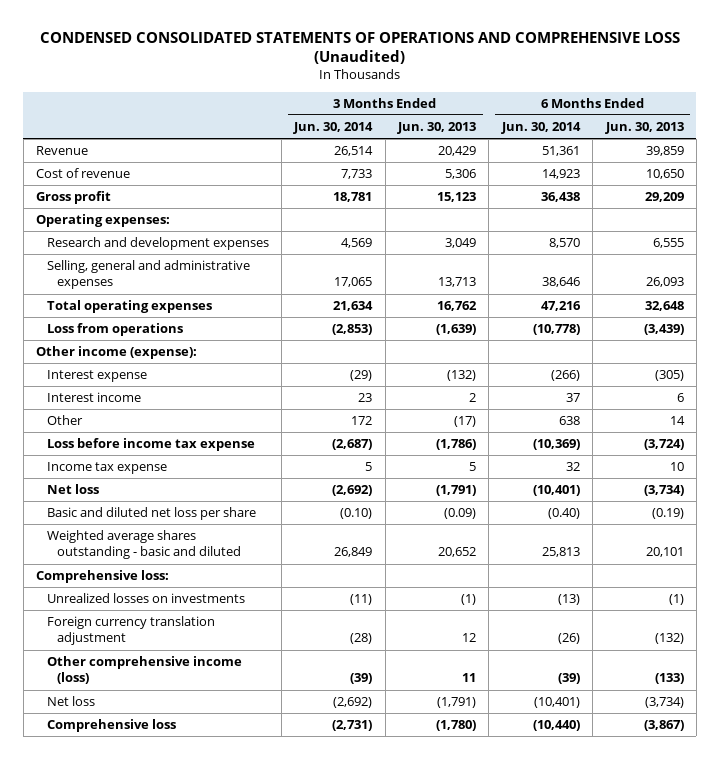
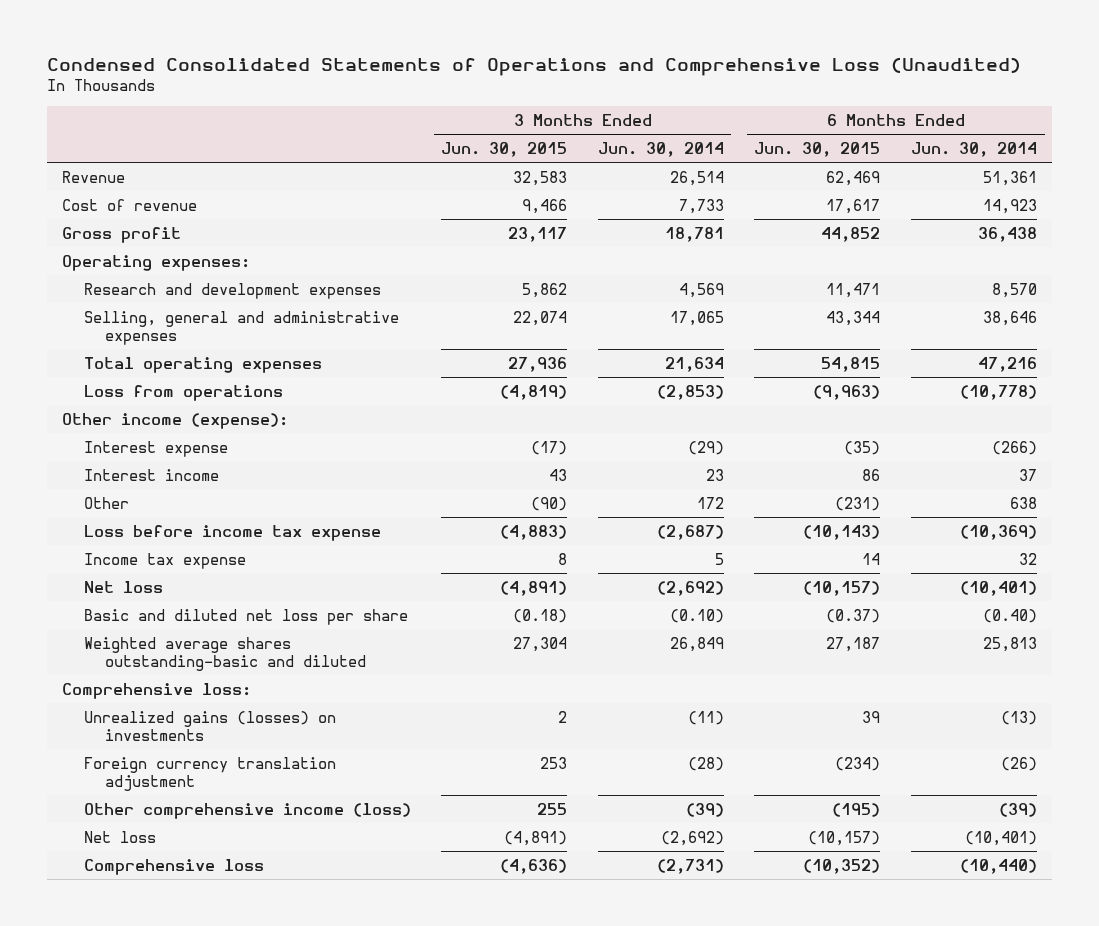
- CONDENSED CONSOLIDATED STATEMENTS OF OPERATIONS AND COMPREHENSIVE LOSS (Unaudited)
+ Condensed Consolidated Statements of Operations and Comprehensive Loss (Unaudited)
- | 3 Months Ended Jun. 30, 2014 | 3 Months Ended Jun. 30, 2013 | 6 Months Ended Jun. 30, 2014 | 6 Months Ended Jun. 30, 2013
+ | 3 Months Ended Jun. 30, 2015 | 3 Months Ended Jun. 30, 2014 | 6 Months Ended Jun. 30, 2015 | 6 Months Ended Jun. 30, 2014
- Weighted average shares outstanding - basic and diluted | 26,849 | 20,652 | 25,813 | 20,101
+ Weighted average shares outstanding-basic and diluted | 27,304 | 26,849 | 27,187 | 25,813
- Unrealized losses on investments | (11) | (1) | (13) | (1)
+ Unrealized gains (losses) on investments | 2 | (11) | 39 | (13)

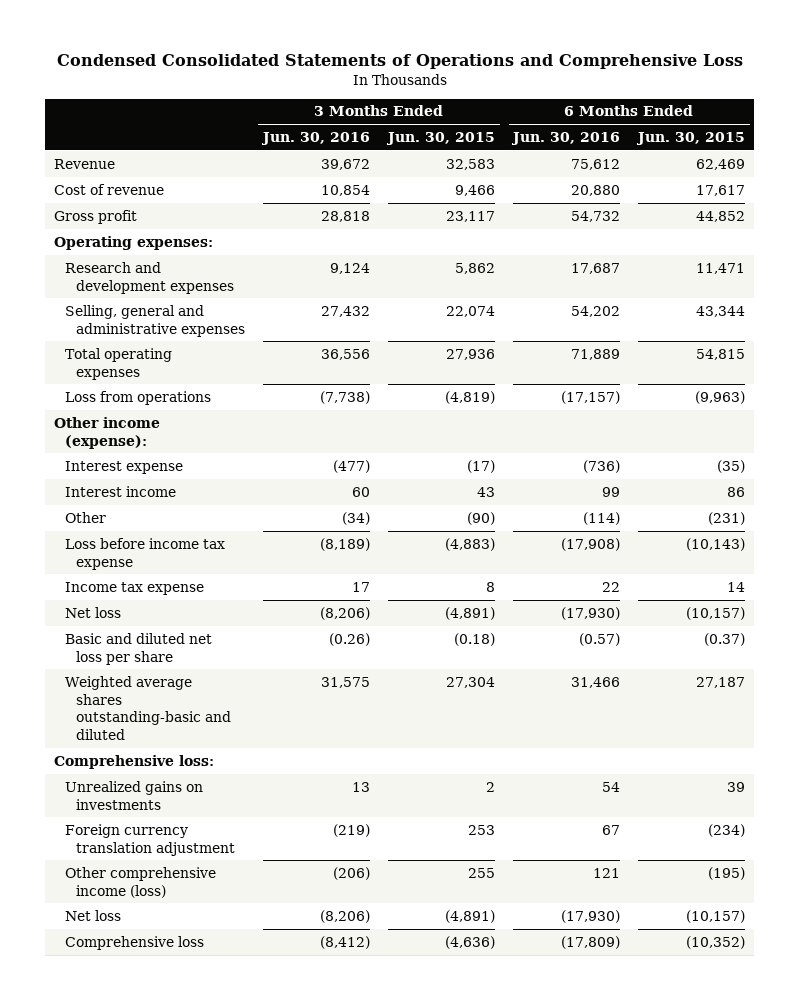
- Condensed Consolidated Statements of Operations and Comprehensive Loss (Unaudited)
+ Condensed Consolidated Statements of Operations and Comprehensive Loss
- | 3 Months Ended Jun. 30, 2015 | 3 Months Ended Jun. 30, 2014 | 6 Months Ended Jun. 30, 2015 | 6 Months Ended Jun. 30, 2014
+ | 3 Months Ended Jun. 30, 2016 | 3 Months Ended Jun. 30, 2015 | 6 Months Ended Jun. 30, 2016 | 6 Months Ended Jun. 30, 2015
- Unrealized gains (losses) on investments | 2 | (11) | 39 | (13)
+ Unrealized gains on investments | 13 | 2 | 54 | 39

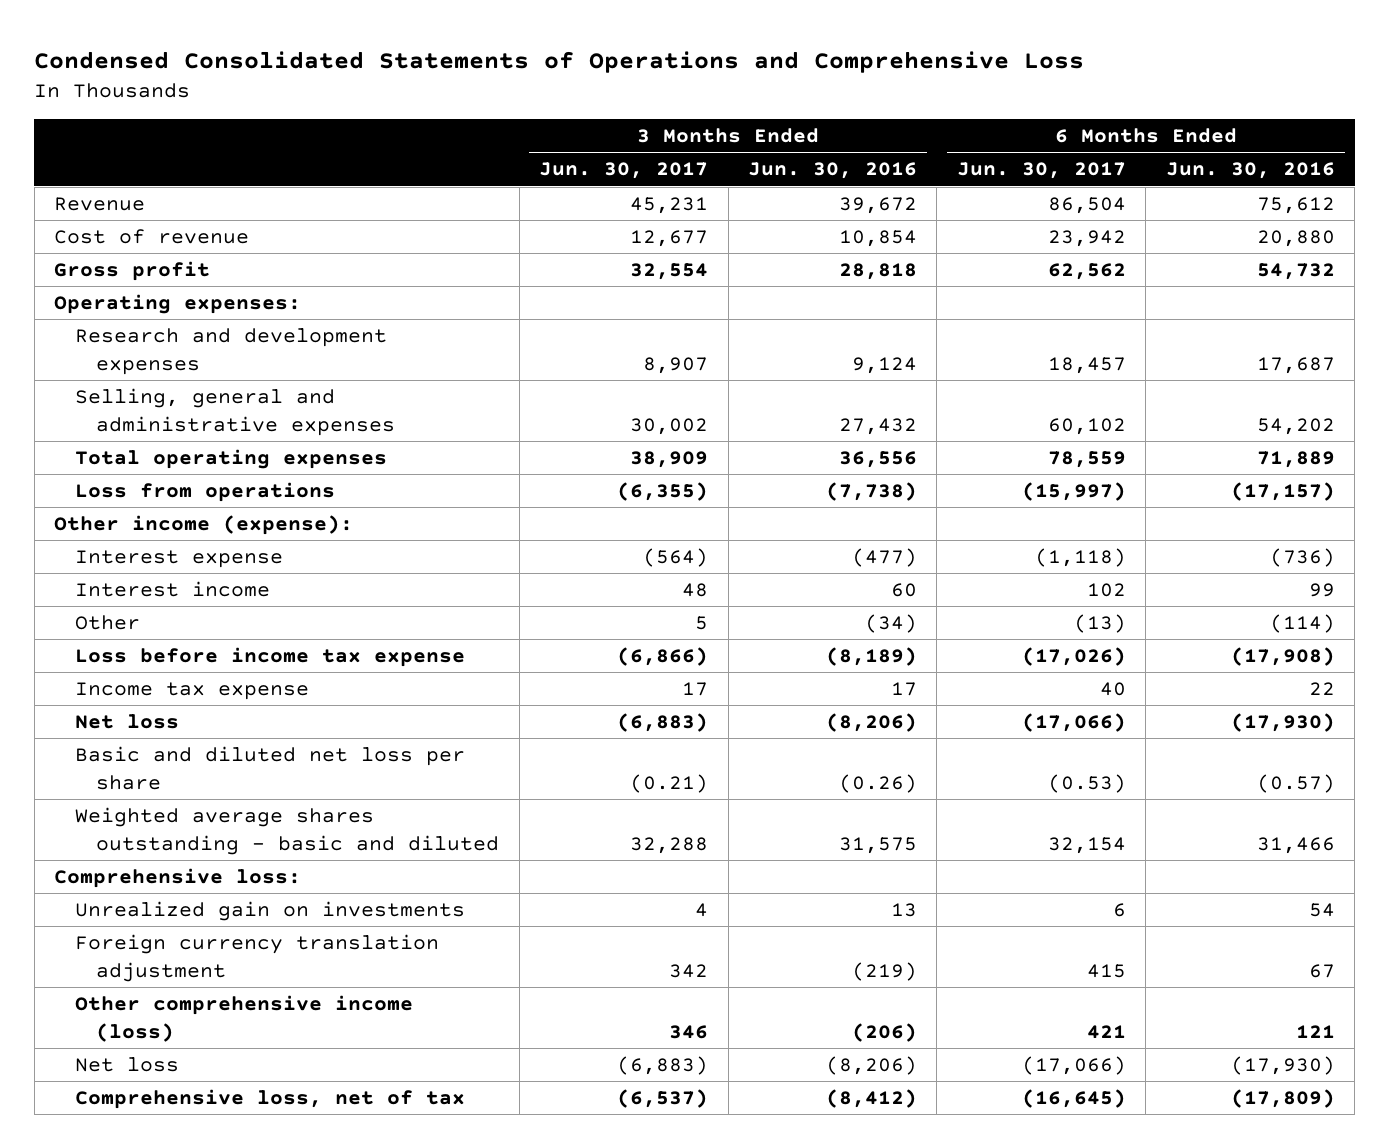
- | 3 Months Ended Jun. 30, 2016 | 3 Months Ended Jun. 30, 2015 | 6 Months Ended Jun. 30, 2016 | 6 Months Ended Jun. 30, 2015
+ | 3 Months Ended Jun. 30, 2017 | 3 Months Ended Jun. 30, 2016 | 6 Months Ended Jun. 30, 2017 | 6 Months Ended Jun. 30, 2016
- Weighted average shares outstanding-basic and diluted | 31,575 | 27,304 | 31,466 | 27,187
+ Weighted average shares outstanding - basic and diluted | 32,288 | 31,575 | 32,154 | 31,466
- Unrealized gains on investments | 13 | 2 | 54 | 39
+ Unrealized gain on investments | 4 | 13 | 6 | 54
- Comprehensive loss | (8,412) | (4,636) | (17,809) | (10,352)
+ Comprehensive loss, net of tax | (6,537) | (8,412) | (16,645) | (17,809)

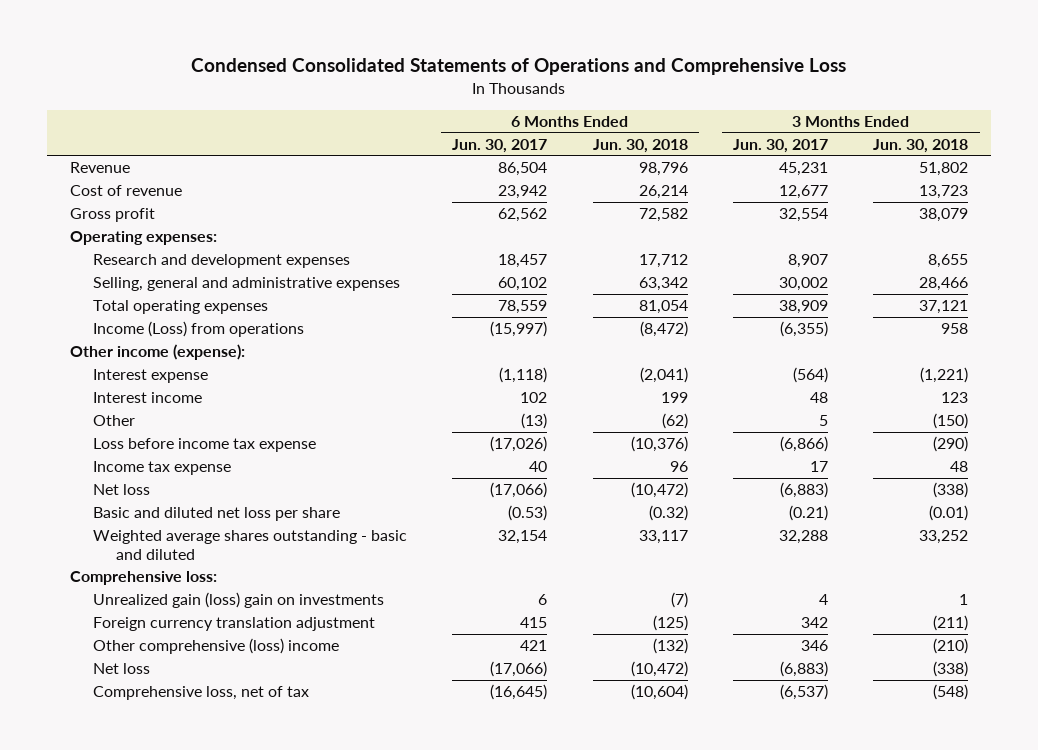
- | 3 Months Ended Jun. 30, 2017 | 3 Months Ended Jun. 30, 2016 | 6 Months Ended Jun. 30, 2017 | 6 Months Ended Jun. 30, 2016
+ | 6 Months Ended Jun. 30, 2017 | 6 Months Ended Jun. 30, 2018 | 3 Months Ended Jun. 30, 2017 | 3 Months Ended Jun. 30, 2018
- Loss from operations | (6,355) | (7,738) | (15,997) | (17,157)
+ Income (Loss) from operations | (15,997) | (8,472) | (6,355) | 958
- Unrealized gain on investments | 4 | 13 | 6 | 54
+ Unrealized gain (loss) gain on investments | 6 | (7) | 4 | 1
- Other comprehensive income (loss) | 346 | (206) | 421 | 121
+ Other comprehensive (loss) income | 421 | (132) | 346 | (210)

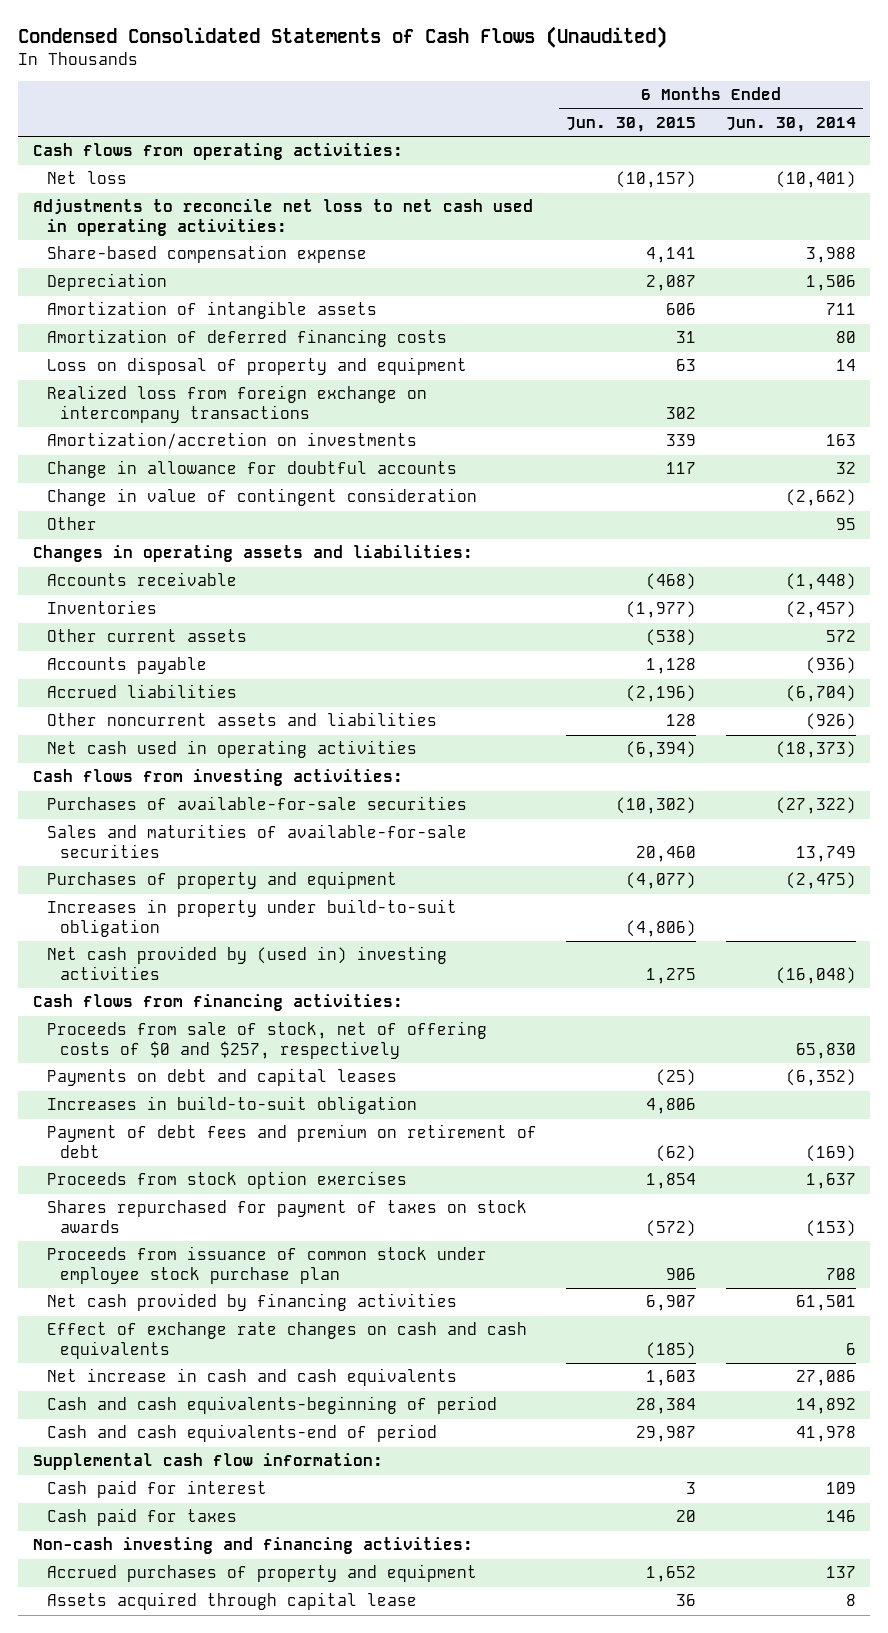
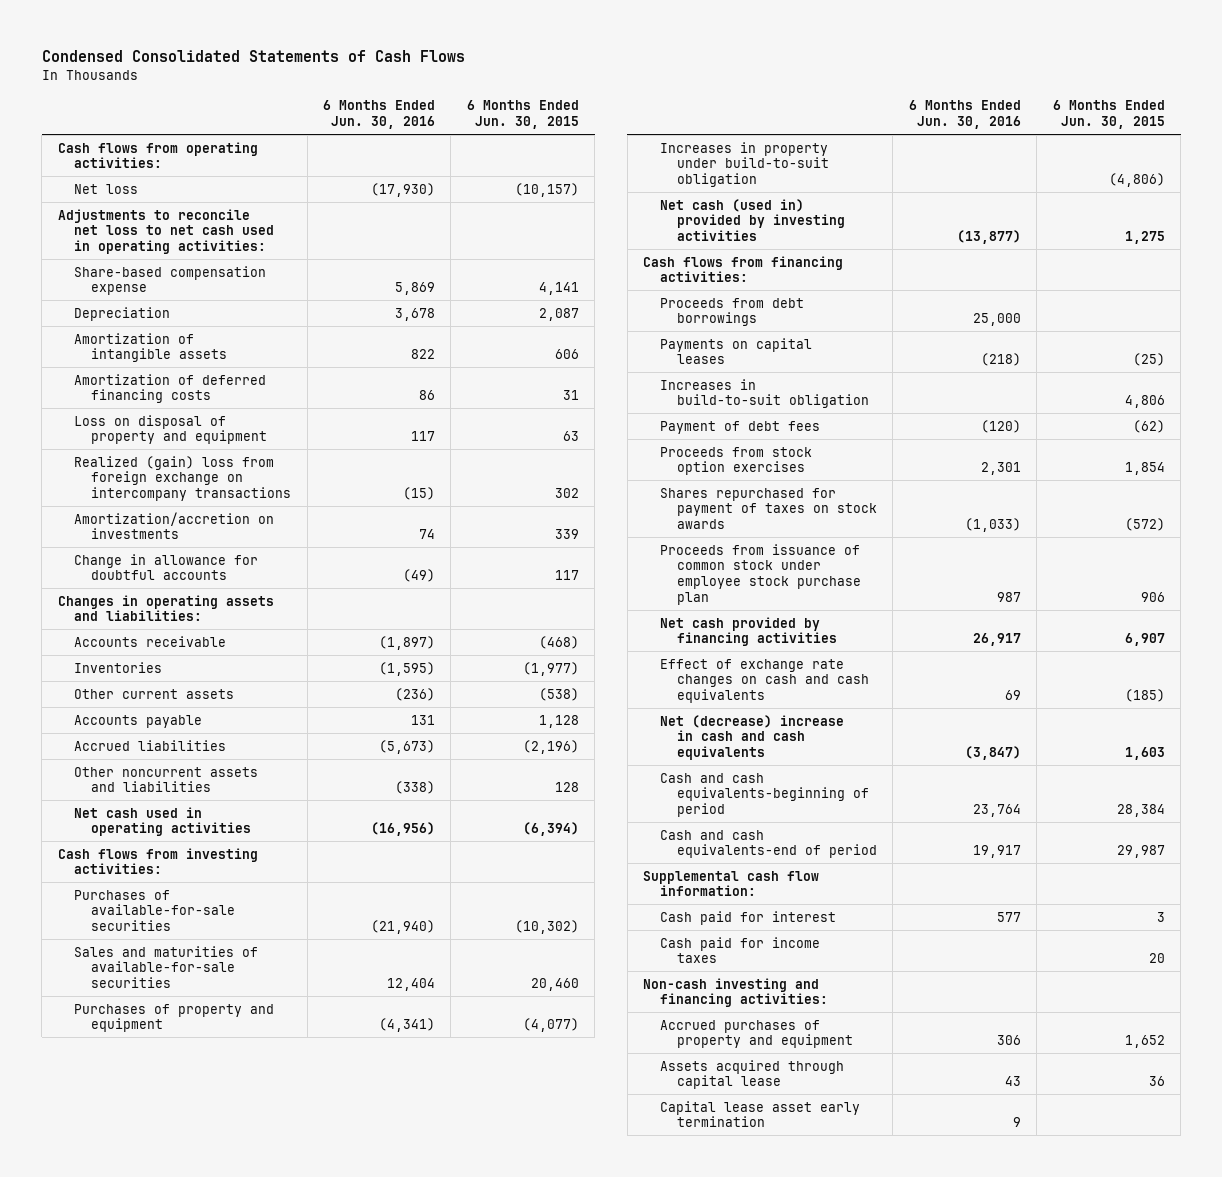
- Condensed Consolidated Statements of Cash Flows (Unaudited)
+ Condensed Consolidated Statements of Cash Flows
- | 6 Months Ended Jun. 30, 2015 | 6 Months Ended Jun. 30, 2014
+ | 6 Months Ended Jun. 30, 2016 | 6 Months Ended Jun. 30, 2015
- Realized loss from foreign exchange on intercompany transactions | 302 |
+ Realized (gain) loss from foreign exchange on intercompany transactions | (15) | 302
- Change in value of contingent consideration | | (2,662)
- Other | | 95
- Net cash provided by (used in) investing activities | 1,275 | (16,048)
+ Net cash (used in) provided by investing activities | (13,877) | 1,275
- Proceeds from sale of stock, net of offering costs of $0 and $257, respectively | | 65,830
- Payments on debt and capital leases | (25) | (6,352)
+ Proceeds from debt borrowings | 25,000 |
+ Payments on capital leases | (218) | (25)
- Payment of debt fees and premium on retirement of debt | (62) | (169)
+ Payment of debt fees | (120) | (62)
- Net increase in cash and cash equivalents | 1,603 | 27,086
+ Net (decrease) increase in cash and cash equivalents | (3,847) | 1,603
- Cash paid for taxes | 20 | 146
+ Cash paid for income taxes | | 20
+ Capital lease asset early termination | 9 |

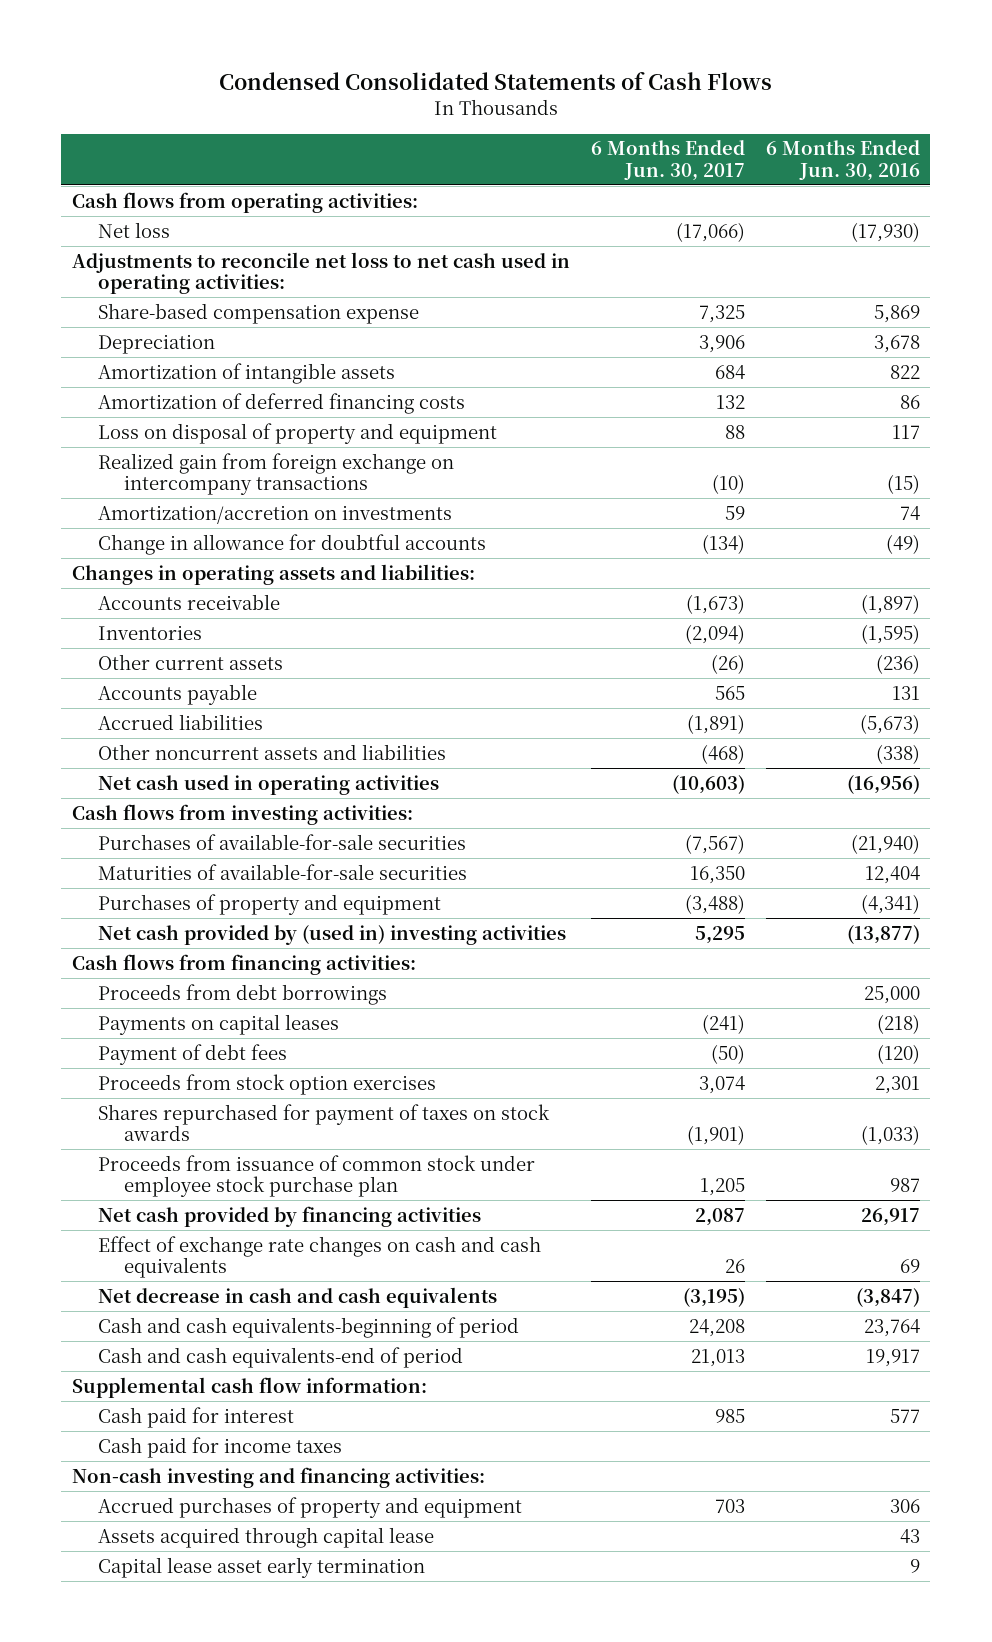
- | 6 Months Ended Jun. 30, 2016 | 6 Months Ended Jun. 30, 2015
+ | 6 Months Ended Jun. 30, 2017 | 6 Months Ended Jun. 30, 2016
- Realized (gain) loss from foreign exchange on intercompany transactions | (15) | 302
+ Realized gain from foreign exchange on intercompany transactions | (10) | (15)
- Sales and maturities of available-for-sale securities | 12,404 | 20,460
+ Maturities of available-for-sale securities | 16,350 | 12,404
- Increases in property under build-to-suit obligation | | (4,806)
- Net cash (used in) provided by investing activities | (13,877) | 1,275
+ Net cash provided by (used in) investing activities | 5,295 | (13,877)
- Increases in build-to-suit obligation | | 4,806
- Net (decrease) increase in cash and cash equivalents | (3,847) | 1,603
+ Net decrease in cash and cash equivalents | (3,195) | (3,847)

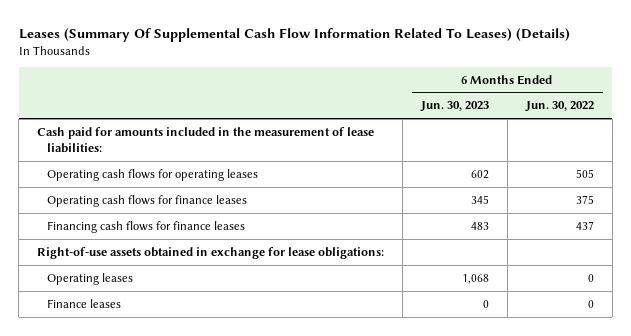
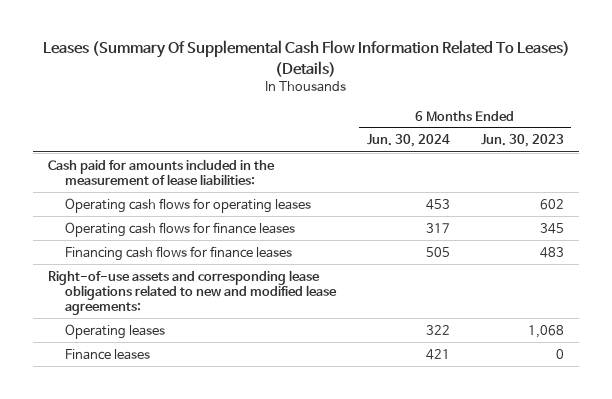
- | 6 Months Ended Jun. 30, 2023 | 6 Months Ended Jun. 30, 2022
+ | 6 Months Ended Jun. 30, 2024 | 6 Months Ended Jun. 30, 2023
- Right-of-use assets obtained in exchange for lease obligations:
+ Right-of-use assets and corresponding lease obligations related to new and modified lease agreements:

